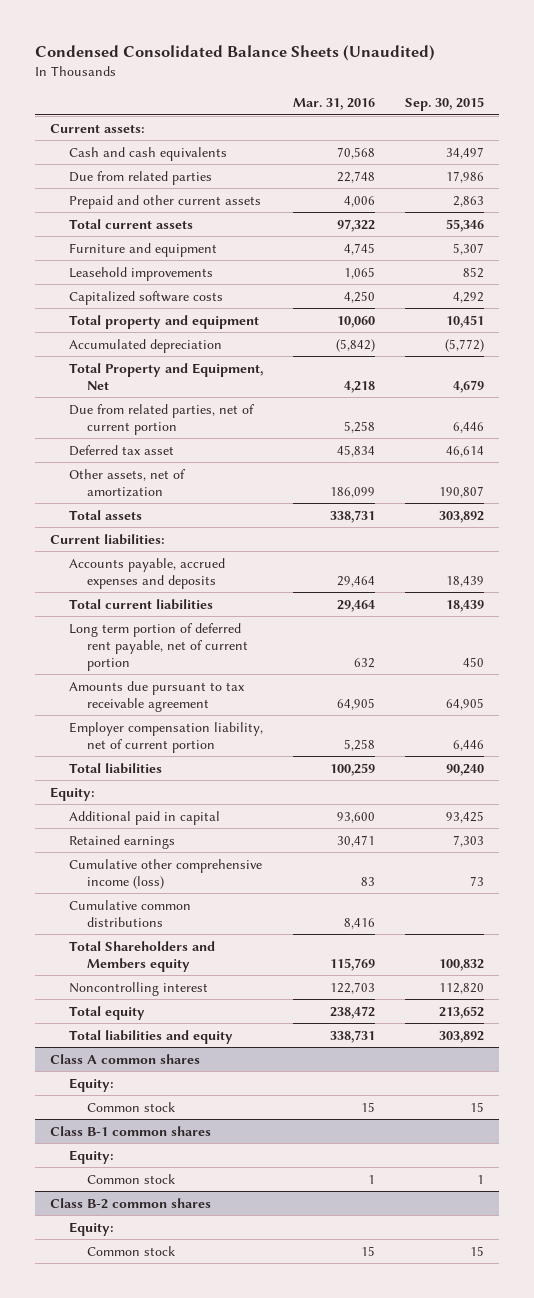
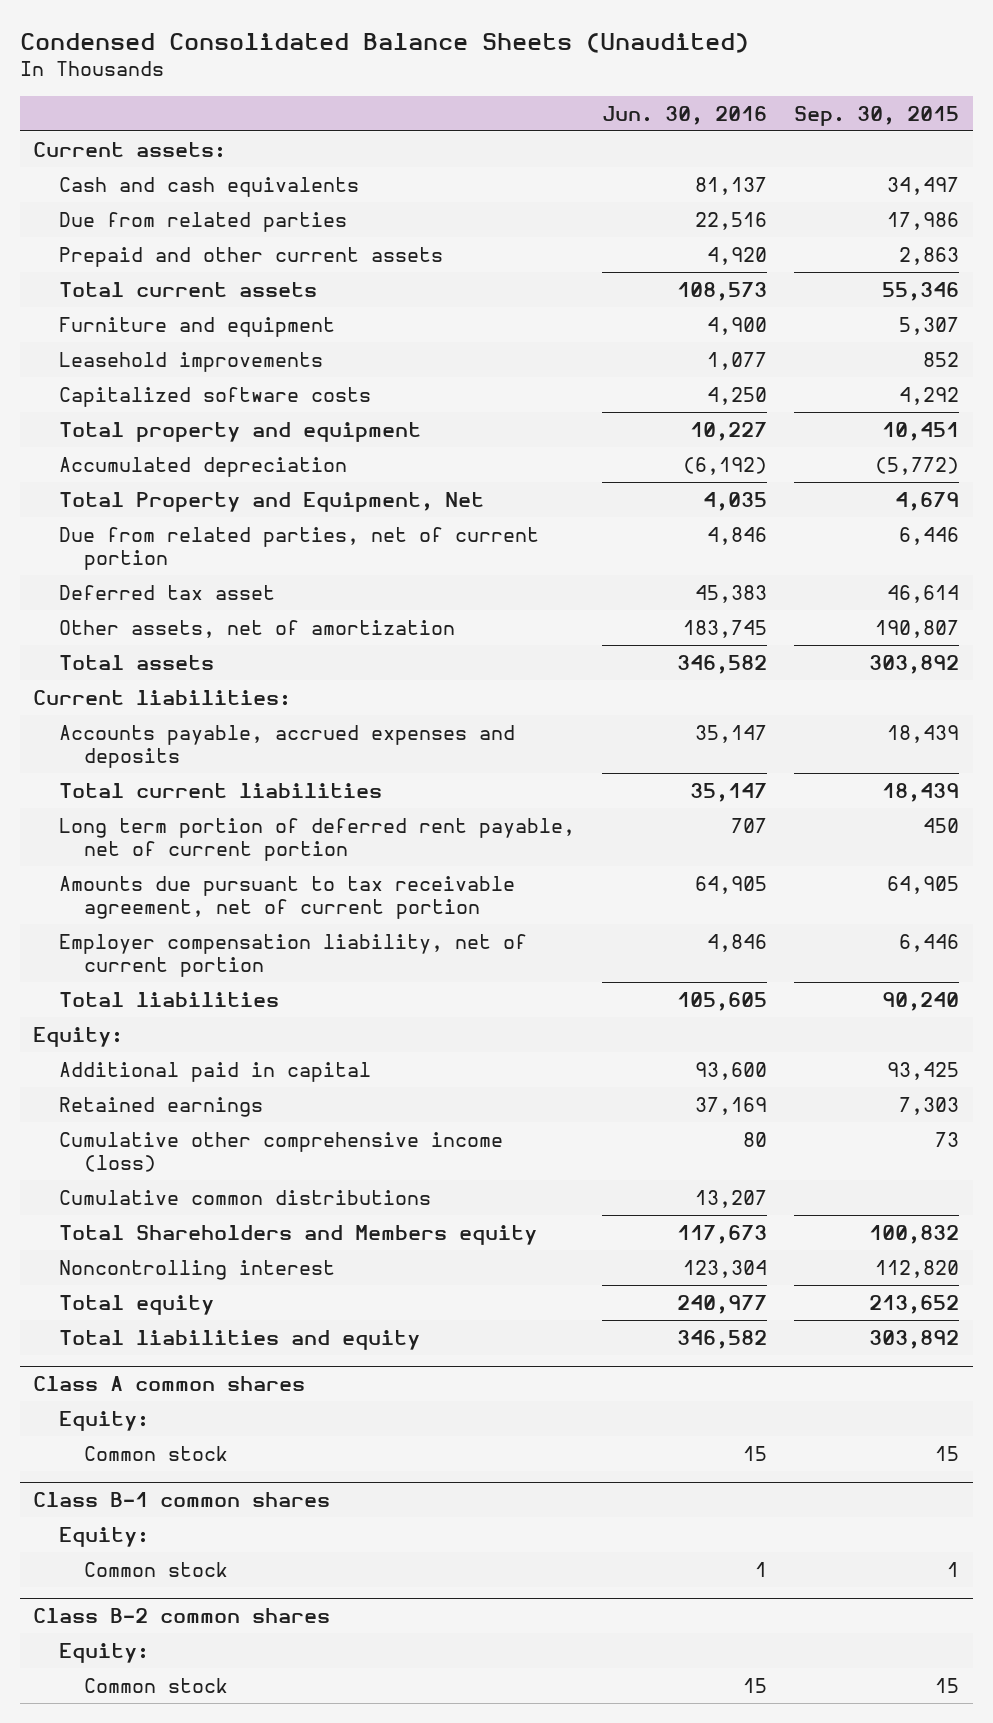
- | Mar. 31, 2016 | Sep. 30, 2015
+ | Jun. 30, 2016 | Sep. 30, 2015
- Amounts due pursuant to tax receivable agreement | 64,905 | 64,905
+ Amounts due pursuant to tax receivable agreement, net of current portion | 64,905 | 64,905

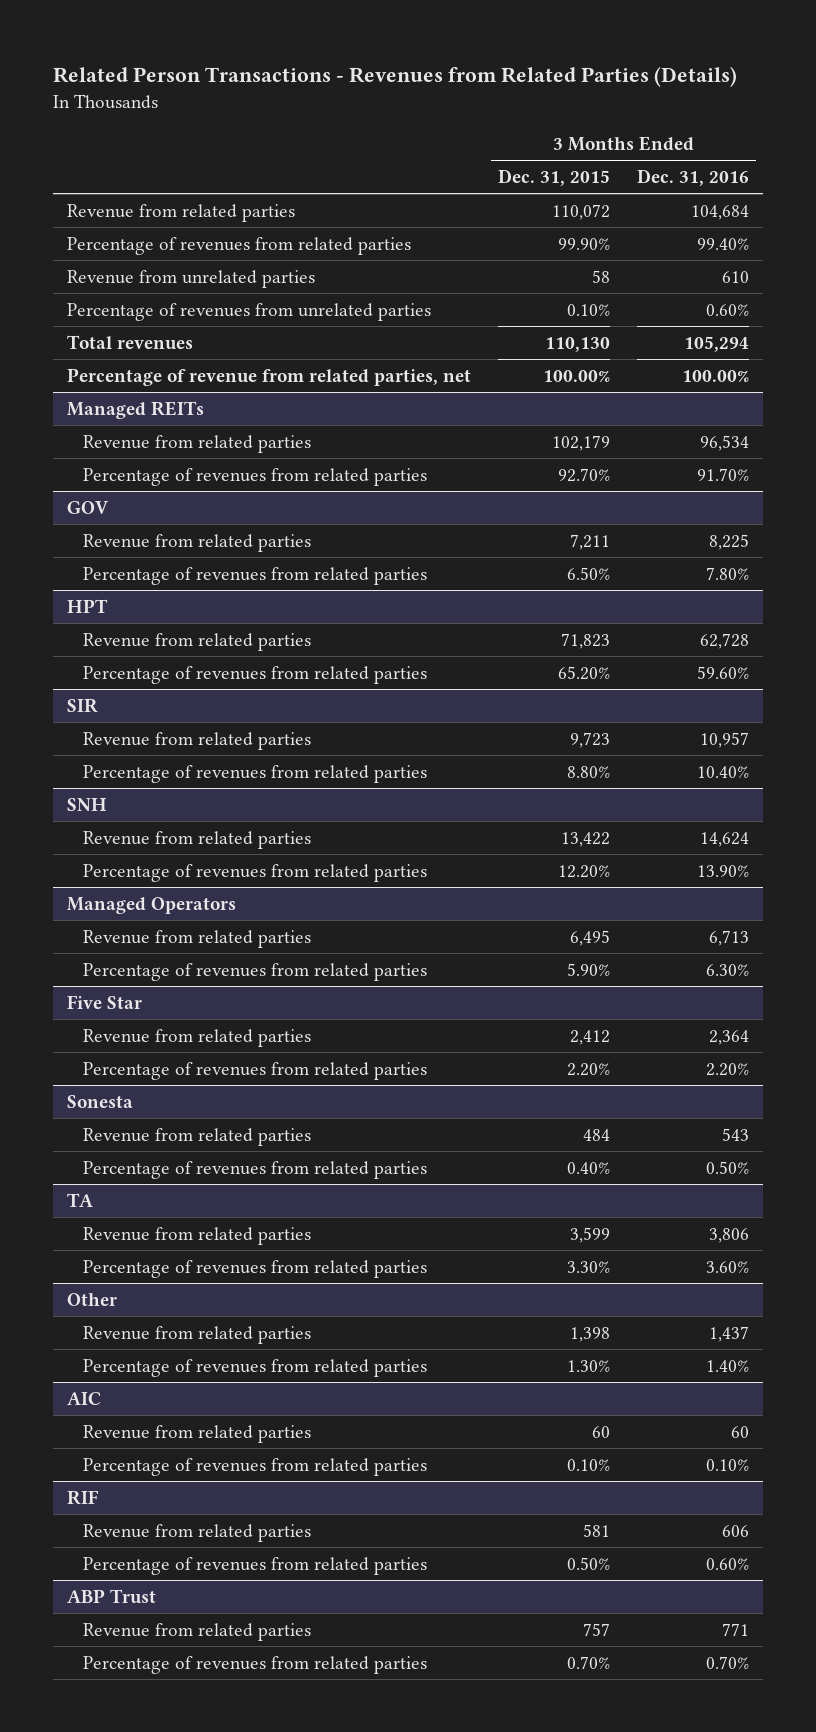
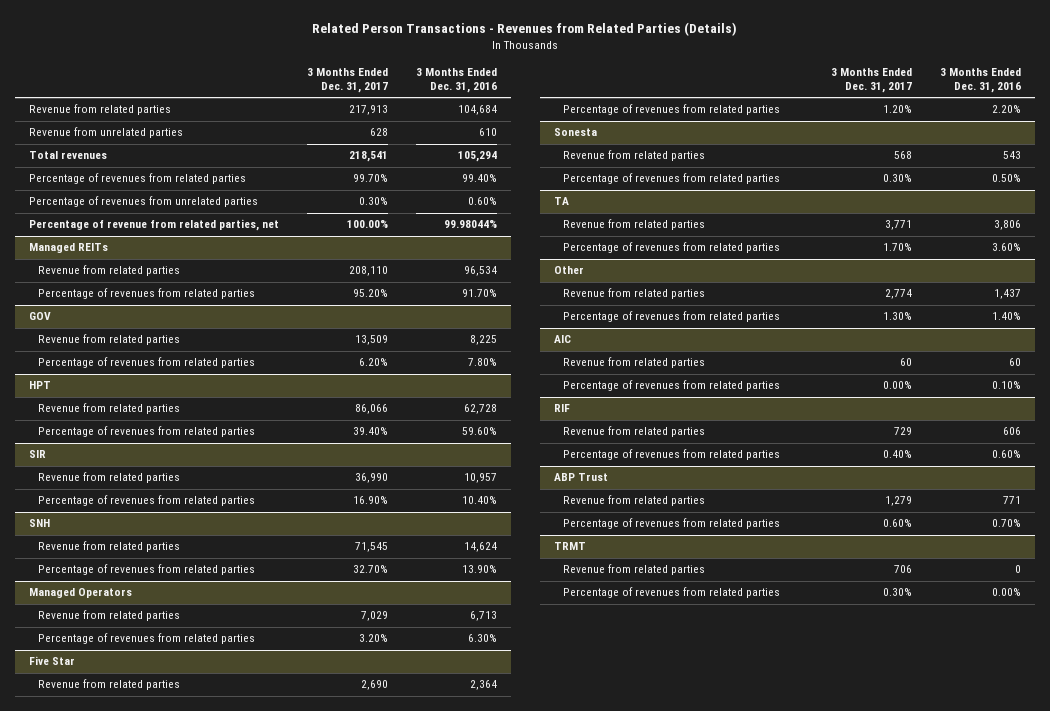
- | 3 Months Ended Dec. 31, 2015 | 3 Months Ended Dec. 31, 2016
+ | 3 Months Ended Dec. 31, 2017 | 3 Months Ended Dec. 31, 2016
- Percentage of revenue from related parties, net | 100.00% | 100.00%
moved down: Percentage of revenues from related parties | 99.70% | 99.40%
moved down: Percentage of revenues from unrelated parties | 0.30% | 0.60%
+ Percentage of revenue from related parties, net | 100.00% | 99.98044%
+ TRMT
+ Revenue from related parties | 706 | 0
+ Percentage of revenues from related parties | 0.30% | 0.00%

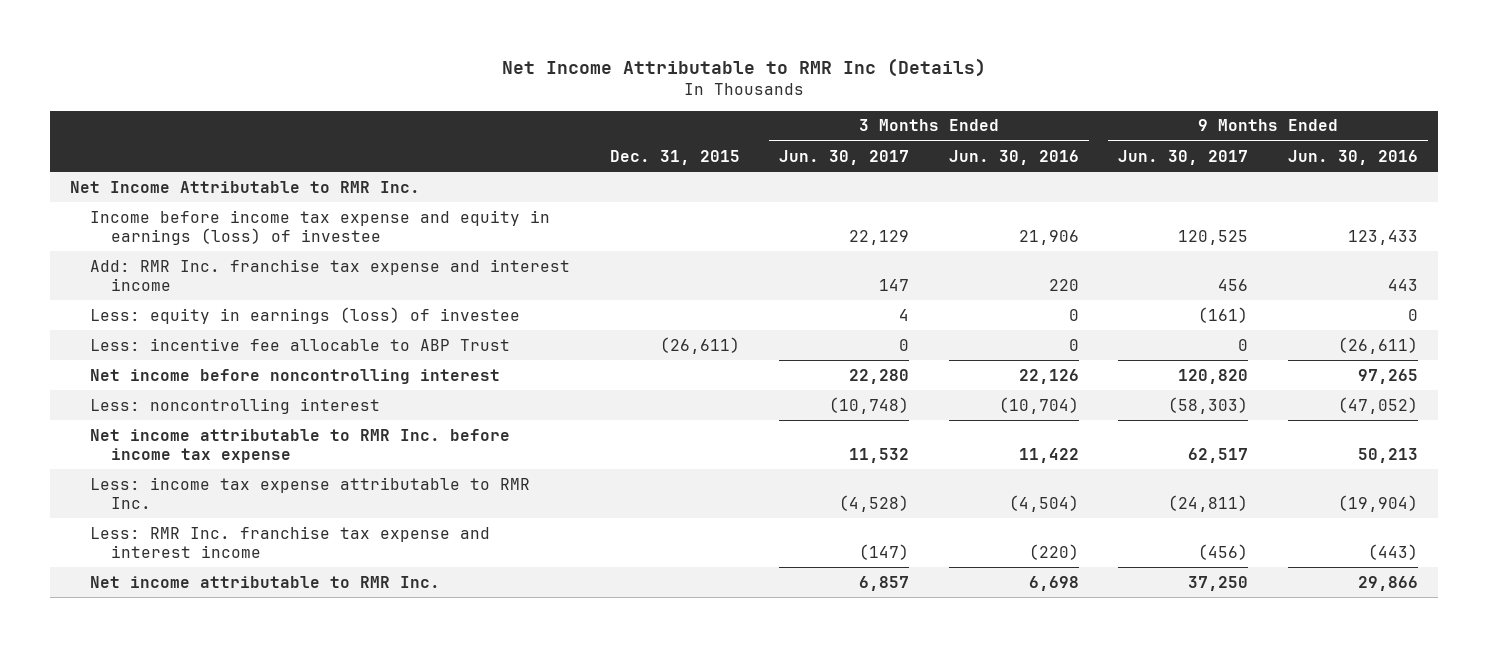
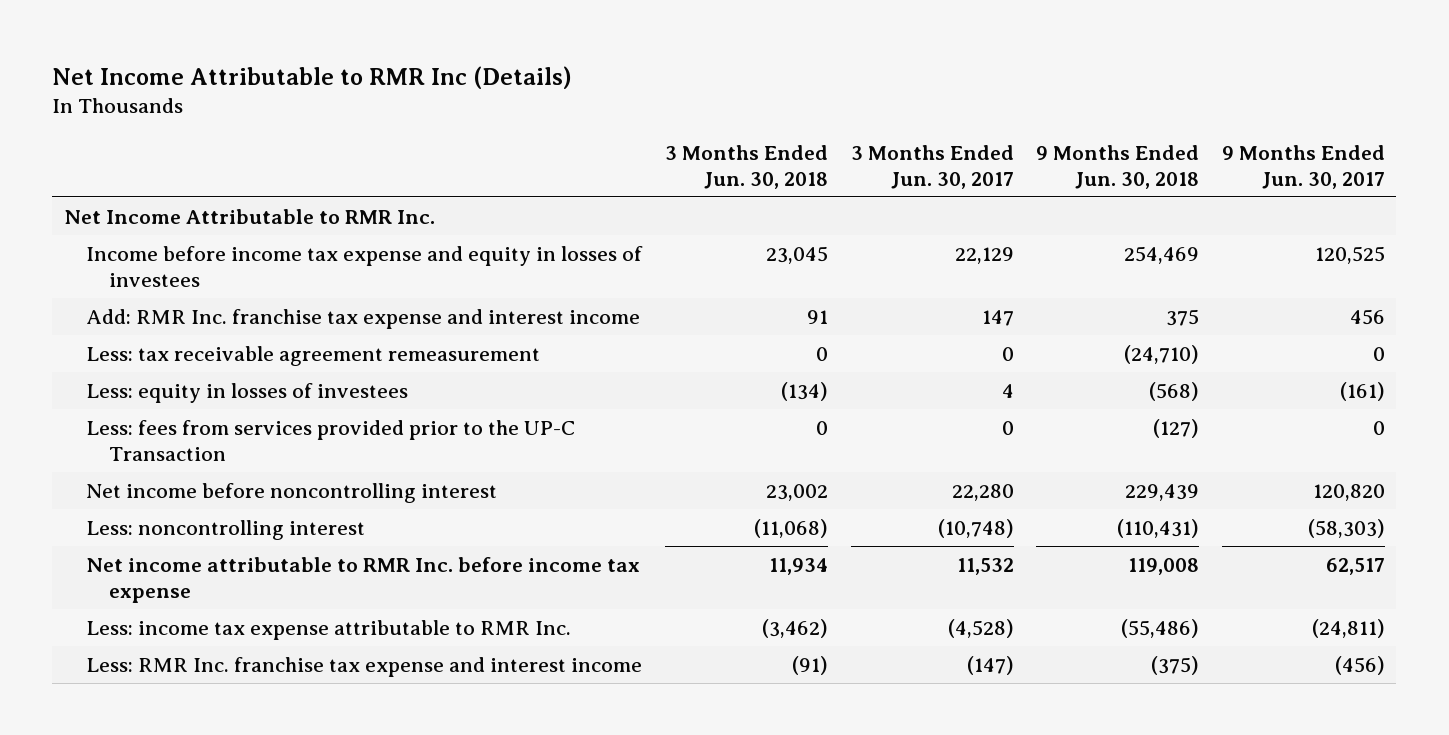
- | Dec. 31, 2015 | 3 Months Ended Jun. 30, 2017 | 3 Months Ended Jun. 30, 2016 | 9 Months Ended Jun. 30, 2017 | 9 Months Ended Jun. 30, 2016
+ | 3 Months Ended Jun. 30, 2018 | 3 Months Ended Jun. 30, 2017 | 9 Months Ended Jun. 30, 2018 | 9 Months Ended Jun. 30, 2017
- Income before income tax expense and equity in earnings (loss) of investee | | 22,129 | 21,906 | 120,525 | 123,433
+ Income before income tax expense and equity in losses of investees | 23,045 | 22,129 | 254,469 | 120,525
- Less: equity in earnings (loss) of investee | | 4 | 0 | (161) | 0
- Less: incentive fee allocable to ABP Trust | (26,611) | 0 | 0 | 0 | (26,611)
+ Less: tax receivable agreement remeasurement | 0 | 0 | (24,710) | 0
+ Less: equity in losses of investees | (134) | 4 | (568) | (161)
+ Less: fees from services provided prior to the UP-C Transaction | 0 | 0 | (127) | 0
- Net income attributable to RMR Inc. | | 6,857 | 6,698 | 37,250 | 29,866

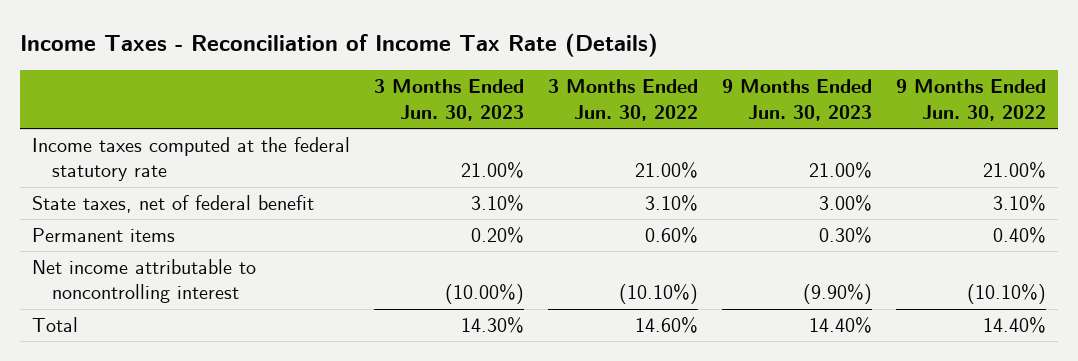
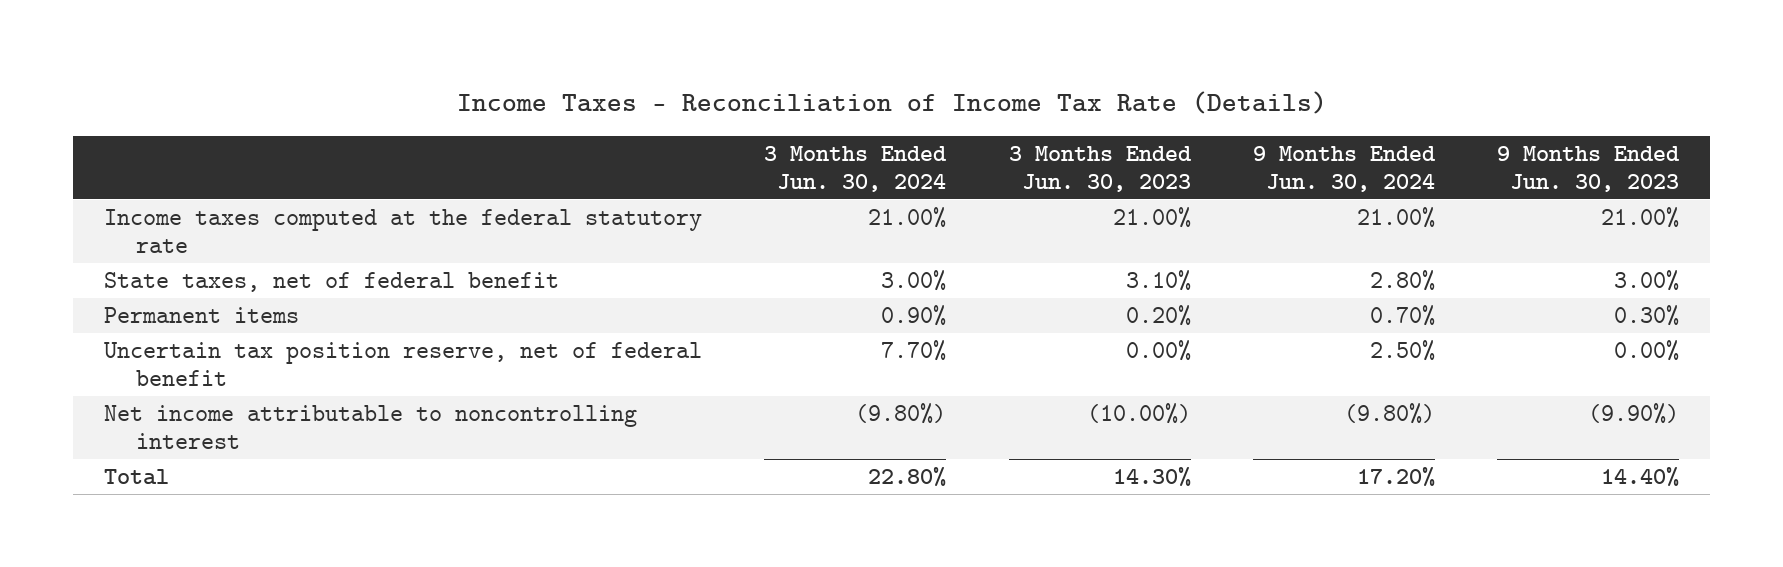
- | 3 Months Ended Jun. 30, 2023 | 3 Months Ended Jun. 30, 2022 | 9 Months Ended Jun. 30, 2023 | 9 Months Ended Jun. 30, 2022
+ | 3 Months Ended Jun. 30, 2024 | 3 Months Ended Jun. 30, 2023 | 9 Months Ended Jun. 30, 2024 | 9 Months Ended Jun. 30, 2023
+ Uncertain tax position reserve, net of federal benefit | 7.70% | 0.00% | 2.50% | 0.00%

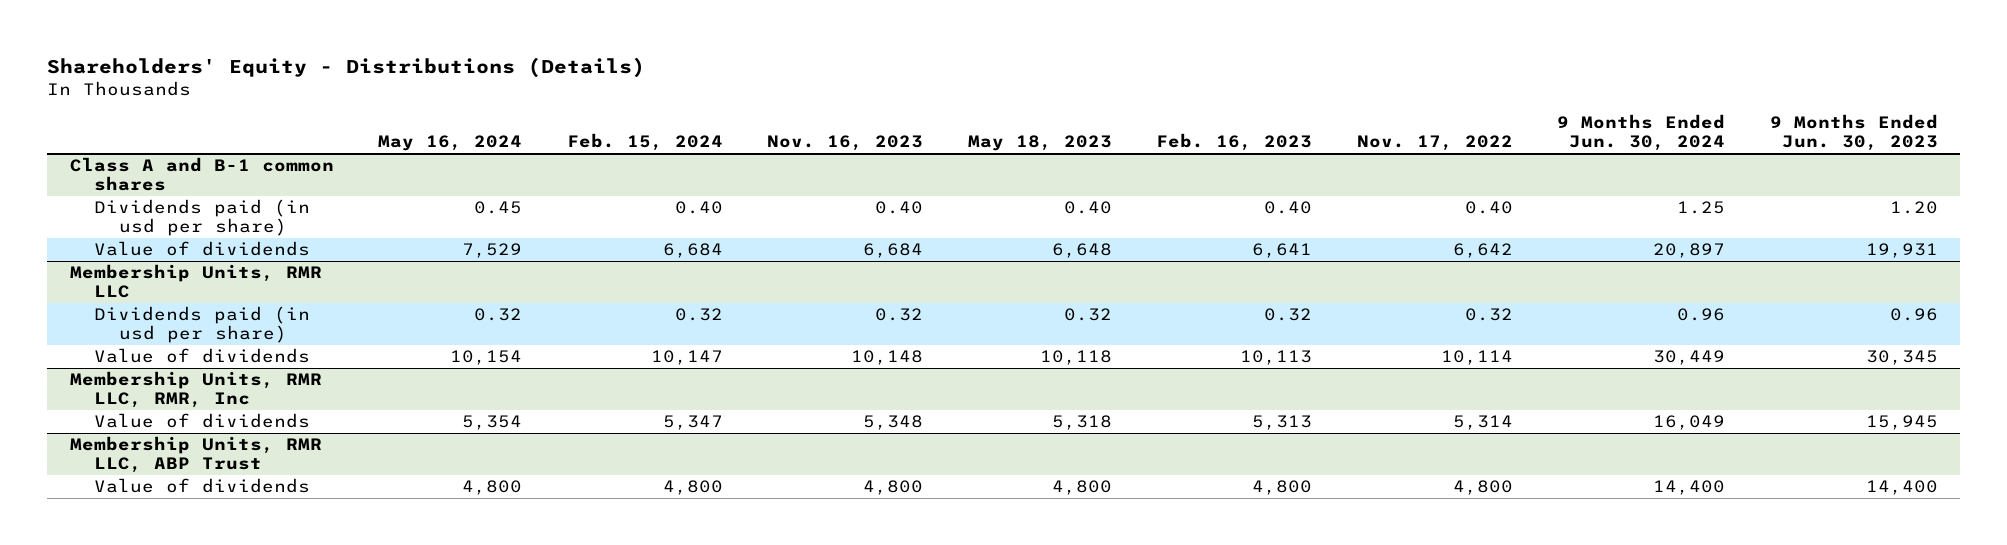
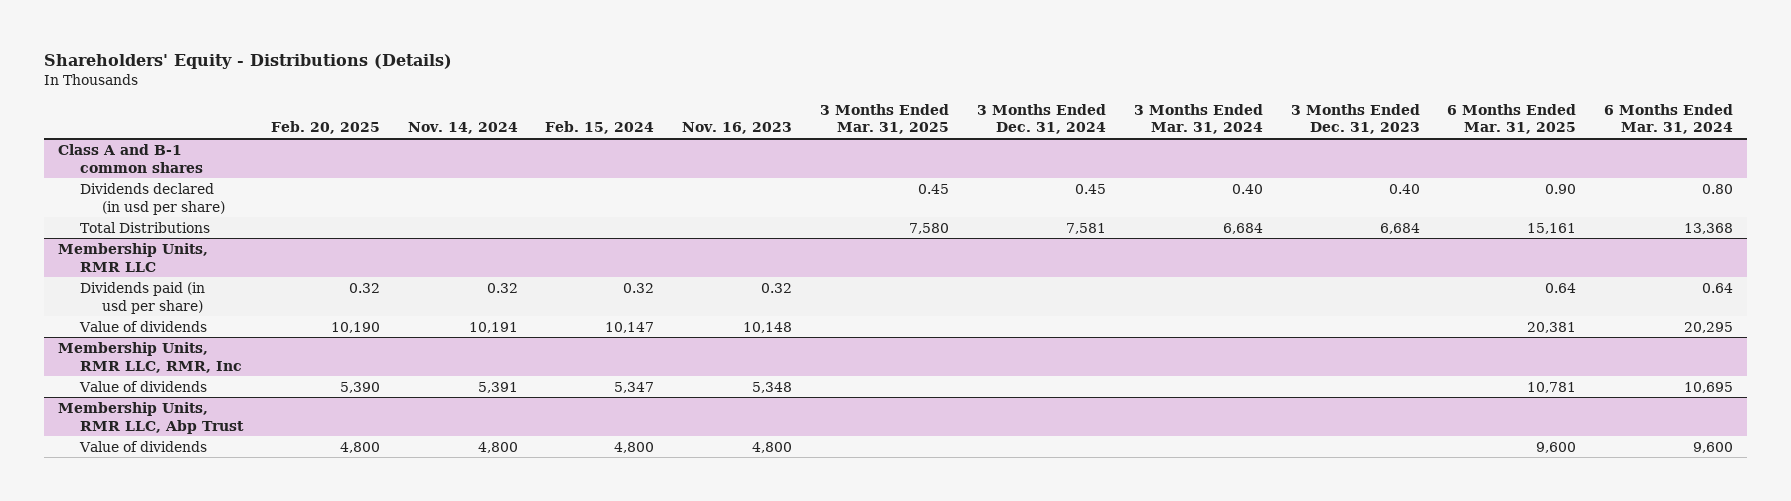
- | May 16, 2024 | Feb. 15, 2024 | Nov. 16, 2023 | May 18, 2023 | Feb. 16, 2023 | Nov. 17, 2022 | 9 Months Ended Jun. 30, 2024 | 9 Months Ended Jun. 30, 2023
+ | Feb. 20, 2025 | Nov. 14, 2024 | Feb. 15, 2024 | Nov. 16, 2023 | 3 Months Ended Mar. 31, 2025 | 3 Months Ended Dec. 31, 2024 | 3 Months Ended Mar. 31, 2024 | 3 Months Ended Dec. 31, 2023 | 6 Months Ended Mar. 31, 2025 | 6 Months Ended Mar. 31, 2024
@ Class A and B-1 common shares
- Dividends paid (in usd per share) | 0.45 | 0.40 | 0.40 | 0.40 | 0.40 | 0.40 | 1.25 | 1.20
- Value of dividends | 7,529 | 6,684 | 6,684 | 6,648 | 6,641 | 6,642 | 20,897 | 19,931
+ Dividends declared (in usd per share) | | | | | 0.45 | 0.45 | 0.40 | 0.40 | 0.90 | 0.80
+ Total Distributions | | | | | 7,580 | 7,581 | 6,684 | 6,684 | 15,161 | 13,368
- Membership Units, RMR LLC, ABP Trust
+ Membership Units, RMR LLC, Abp Trust

